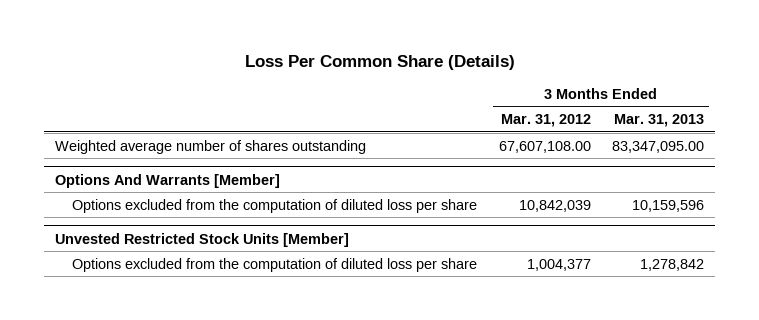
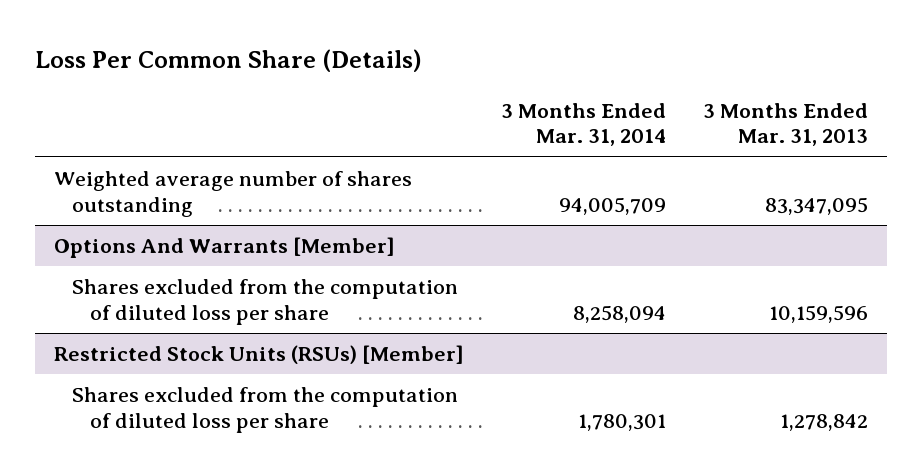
- | 3 Months Ended Mar. 31, 2012 | 3 Months Ended Mar. 31, 2013
+ | 3 Months Ended Mar. 31, 2014 | 3 Months Ended Mar. 31, 2013
- Weighted average number of shares outstanding | 67,607,108.00 | 83,347,095.00
+ Weighted average number of shares outstanding | 94,005,709 | 83,347,095
@ Options And Warrants [Member]
- Options excluded from the computation of diluted loss per share | 10,842,039 | 10,159,596
- Unvested Restricted Stock Units [Member]
- Options excluded from the computation of diluted loss per share | 1,004,377 | 1,278,842
@ Options And Warrants [Member]
+ Shares excluded from the computation of diluted loss per share | 8,258,094 | 10,159,596
+ Restricted Stock Units (RSUs) [Member]
+ Shares excluded from the computation of diluted loss per share | 1,780,301 | 1,278,842

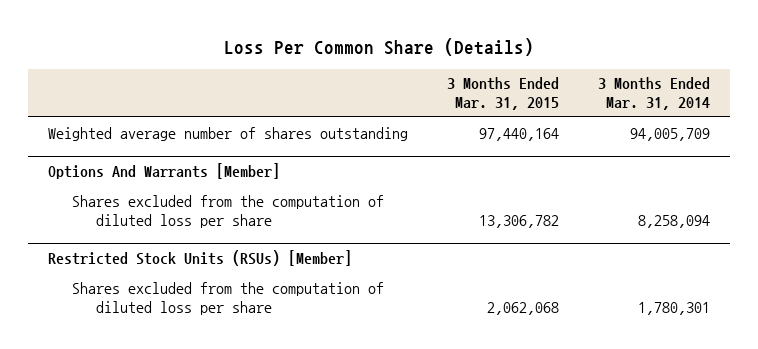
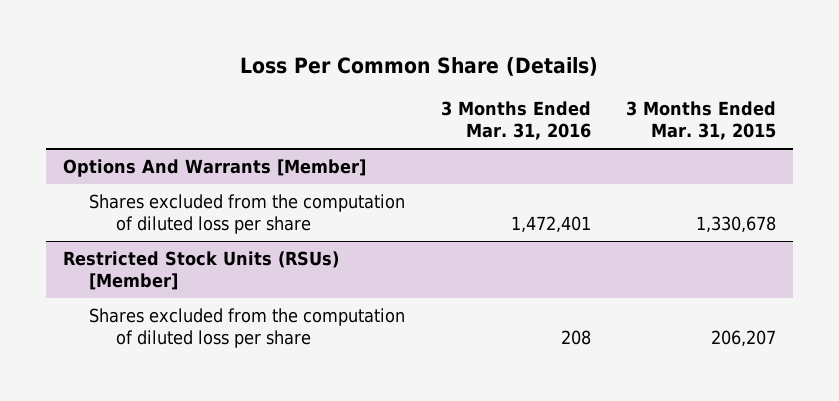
- | 3 Months Ended Mar. 31, 2015 | 3 Months Ended Mar. 31, 2014
+ | 3 Months Ended Mar. 31, 2016 | 3 Months Ended Mar. 31, 2015
- Weighted average number of shares outstanding | 97,440,164 | 94,005,709
@ Options And Warrants [Member]
- Shares excluded from the computation of diluted loss per share | 13,306,782 | 8,258,094
+ Shares excluded from the computation of diluted loss per share | 1,472,401 | 1,330,678
@ Restricted Stock Units (RSUs) [Member]
- Shares excluded from the computation of diluted loss per share | 2,062,068 | 1,780,301
+ Shares excluded from the computation of diluted loss per share | 208 | 206,207

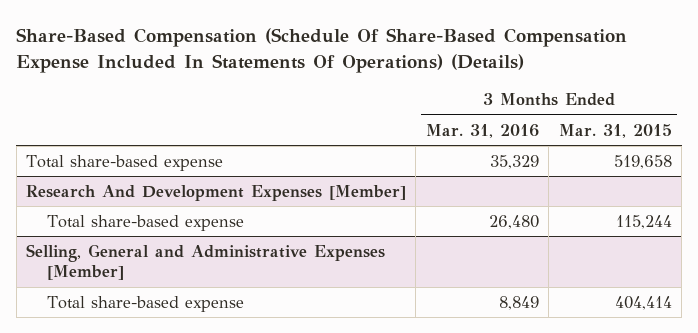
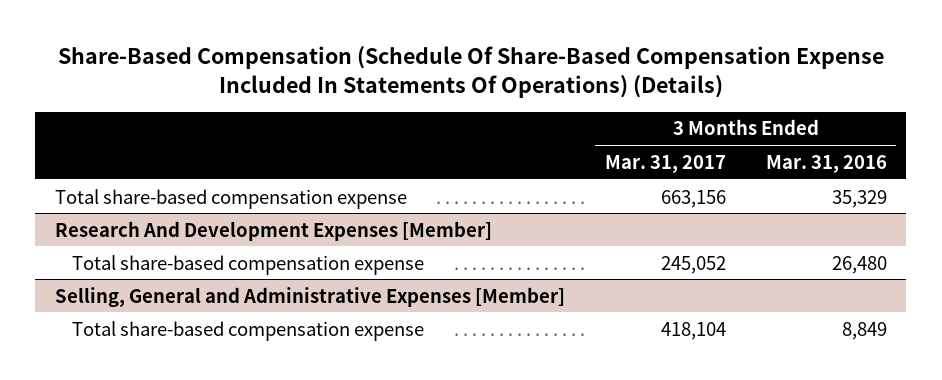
- | 3 Months Ended Mar. 31, 2016 | 3 Months Ended Mar. 31, 2015
+ | 3 Months Ended Mar. 31, 2017 | 3 Months Ended Mar. 31, 2016
- Total share-based expense | 35,329 | 519,658
+ Total share-based compensation expense | 663,156 | 35,329
@ Research And Development Expenses [Member]
- Total share-based expense | 26,480 | 115,244
+ Total share-based compensation expense | 245,052 | 26,480
@ Selling, General and Administrative Expenses [Member]
- Total share-based expense | 8,849 | 404,414
+ Total share-based compensation expense | 418,104 | 8,849

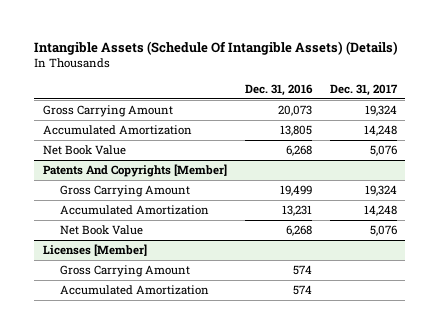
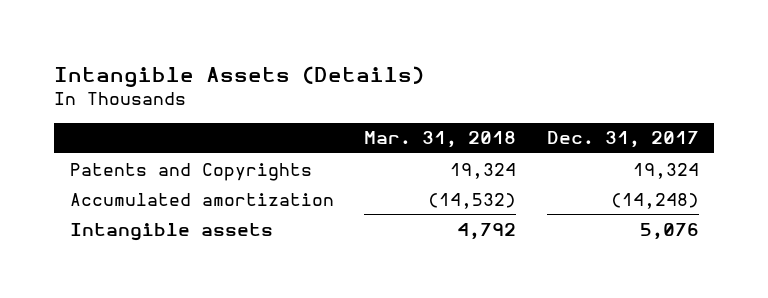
- Intangible Assets (Schedule Of Intangible Assets) (Details)
+ Intangible Assets (Details)
- | Dec. 31, 2016 | Dec. 31, 2017
+ | Mar. 31, 2018 | Dec. 31, 2017
- Gross Carrying Amount | 20,073 | 19,324
- Accumulated Amortization | 13,805 | 14,248
- Net Book Value | 6,268 | 5,076
- Patents And Copyrights [Member]
- Gross Carrying Amount | 19,499 | 19,324
- Accumulated Amortization | 13,231 | 14,248
- Net Book Value | 6,268 | 5,076
- Licenses [Member]
- Gross Carrying Amount | 574 |
- Accumulated Amortization | 574 |
+ Patents and Copyrights | 19,324 | 19,324
+ Accumulated amortization | (14,532) | (14,248)
+ Intangible assets | 4,792 | 5,076

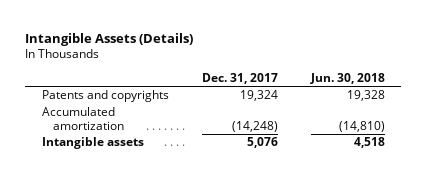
- | Mar. 31, 2018 | Dec. 31, 2017
+ | Dec. 31, 2017 | Jun. 30, 2018
- Patents and Copyrights | 19,324 | 19,324
+ Patents and copyrights | 19,324 | 19,328

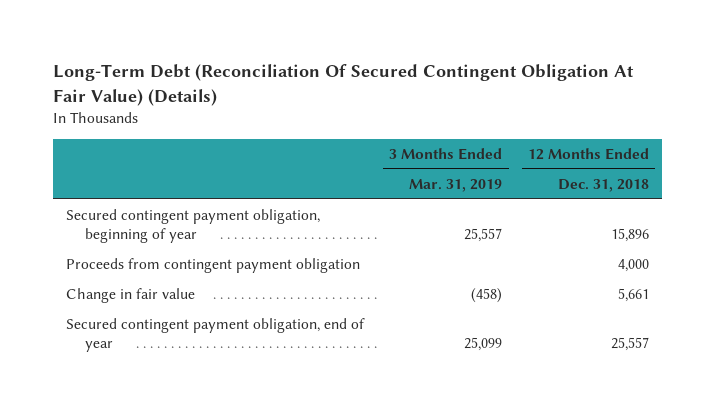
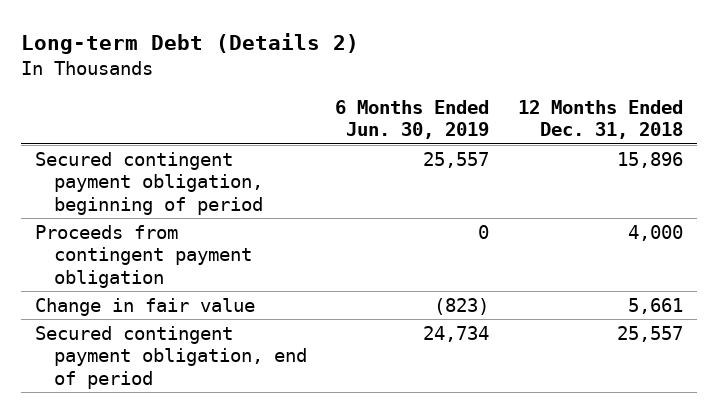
- Long-Term Debt (Reconciliation Of Secured Contingent Obligation At Fair Value) (Details)
+ Long-term Debt (Details 2)
- | 3 Months Ended Mar. 31, 2019 | 12 Months Ended Dec. 31, 2018
+ | 6 Months Ended Jun. 30, 2019 | 12 Months Ended Dec. 31, 2018
- Secured contingent payment obligation, beginning of year | 25,557 | 15,896
+ Secured contingent payment obligation, beginning of period | 25,557 | 15,896
- Secured contingent payment obligation, end of year | 25,099 | 25,557
+ Secured contingent payment obligation, end of period | 24,734 | 25,557

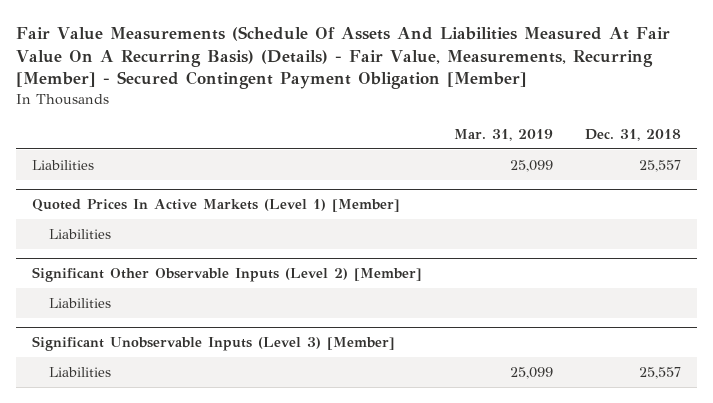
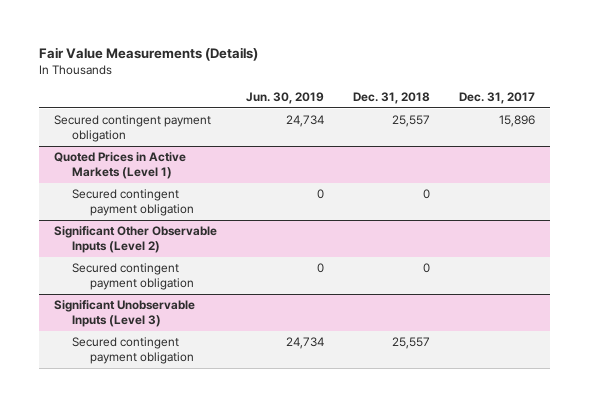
- Fair Value Measurements (Schedule Of Assets And Liabilities Measured At Fair Value On A Recurring Basis) (Details) - Fair Value, Measurements, Recurring [Member] - Secured Contingent Payment Obligation [Member]
+ Fair Value Measurements (Details)
- | Mar. 31, 2019 | Dec. 31, 2018
+ | Jun. 30, 2019 | Dec. 31, 2018 | Dec. 31, 2017
- Liabilities | 25,099 | 25,557
- Quoted Prices In Active Markets (Level 1) [Member]
- Liabilities
- Significant Other Observable Inputs (Level 2) [Member]
- Liabilities
- Significant Unobservable Inputs (Level 3) [Member]
- Liabilities | 25,099 | 25,557
+ Secured contingent payment obligation | 24,734 | 25,557 | 15,896
+ Quoted Prices in Active Markets (Level 1)
+ Secured contingent payment obligation | 0 | 0 |
+ Significant Other Observable Inputs (Level 2)
+ Secured contingent payment obligation | 0 | 0 |
+ Significant Unobservable Inputs (Level 3)
+ Secured contingent payment obligation | 24,734 | 25,557 |

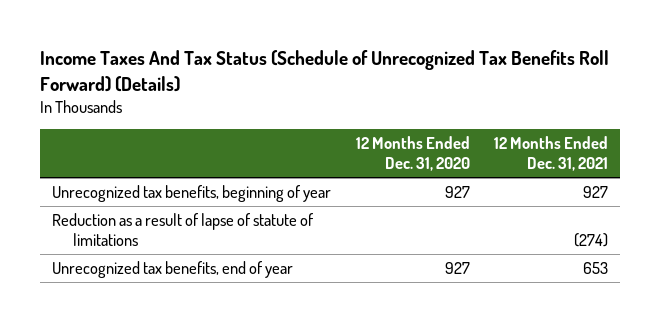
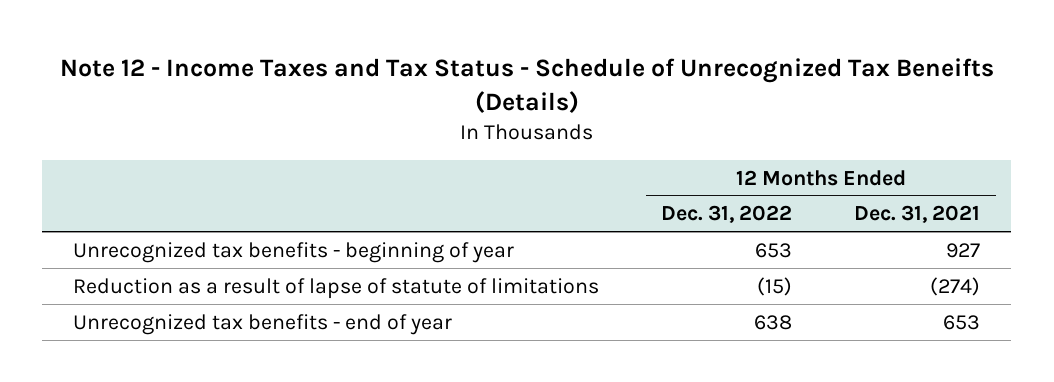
- Income Taxes And Tax Status (Schedule of Unrecognized Tax Benefits Roll Forward) (Details)
+ Note 12 - Income Taxes and Tax Status - Schedule of Unrecognized Tax Beneifts (Details)
- | 12 Months Ended Dec. 31, 2020 | 12 Months Ended Dec. 31, 2021
+ | 12 Months Ended Dec. 31, 2022 | 12 Months Ended Dec. 31, 2021
- Unrecognized tax benefits, beginning of year | 927 | 927
+ Unrecognized tax benefits - beginning of year | 653 | 927
- Unrecognized tax benefits, end of year | 927 | 653
+ Unrecognized tax benefits - end of year | 638 | 653

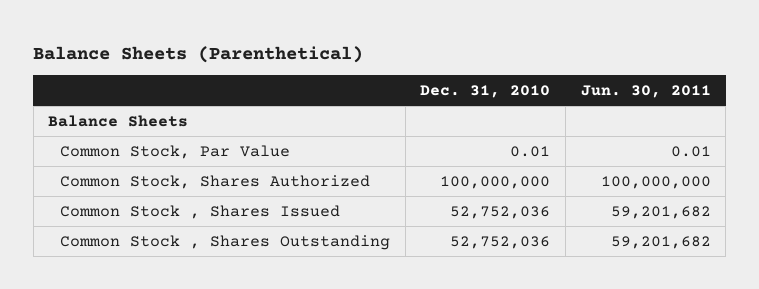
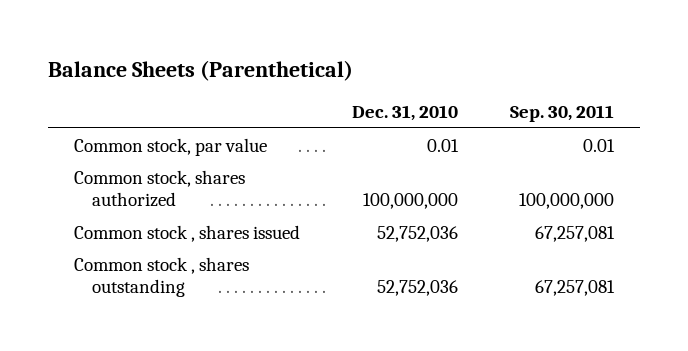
- | Dec. 31, 2010 | Jun. 30, 2011
+ | Dec. 31, 2010 | Sep. 30, 2011
- Balance Sheets
- Common Stock, Par Value | 0.01 | 0.01
- Common Stock, Shares Authorized | 100,000,000 | 100,000,000
- Common Stock , Shares Issued | 52,752,036 | 59,201,682
- Common Stock , Shares Outstanding | 52,752,036 | 59,201,682
+ Common stock, par value | 0.01 | 0.01
+ Common stock, shares authorized | 100,000,000 | 100,000,000
+ Common stock , shares issued | 52,752,036 | 67,257,081
+ Common stock , shares outstanding | 52,752,036 | 67,257,081

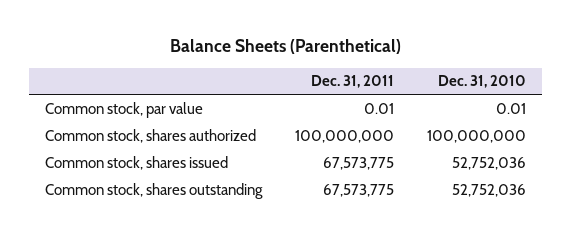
- | Dec. 31, 2010 | Sep. 30, 2011
+ | Dec. 31, 2011 | Dec. 31, 2010
- Common stock , shares issued | 52,752,036 | 67,257,081
- Common stock , shares outstanding | 52,752,036 | 67,257,081
+ Common stock, shares issued | 67,573,775 | 52,752,036
+ Common stock, shares outstanding | 67,573,775 | 52,752,036

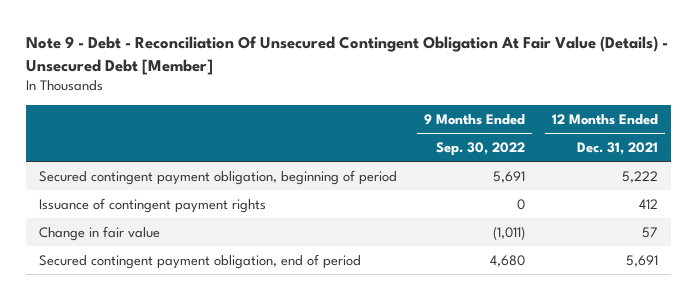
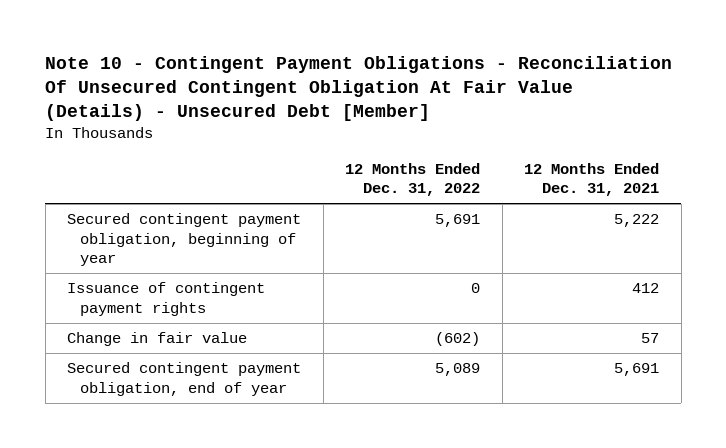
- Note 9 - Debt - Reconciliation Of Unsecured Contingent Obligation At Fair Value (Details) - Unsecured Debt [Member]
+ Note 10 - Contingent Payment Obligations - Reconciliation Of Unsecured Contingent Obligation At Fair Value (Details) - Unsecured Debt [Member]
- | 9 Months Ended Sep. 30, 2022 | 12 Months Ended Dec. 31, 2021
+ | 12 Months Ended Dec. 31, 2022 | 12 Months Ended Dec. 31, 2021
- Secured contingent payment obligation, beginning of period | 5,691 | 5,222
+ Secured contingent payment obligation, beginning of year | 5,691 | 5,222
- Secured contingent payment obligation, end of period | 4,680 | 5,691
+ Secured contingent payment obligation, end of year | 5,089 | 5,691

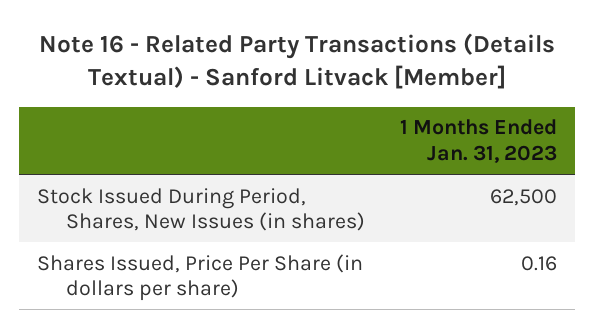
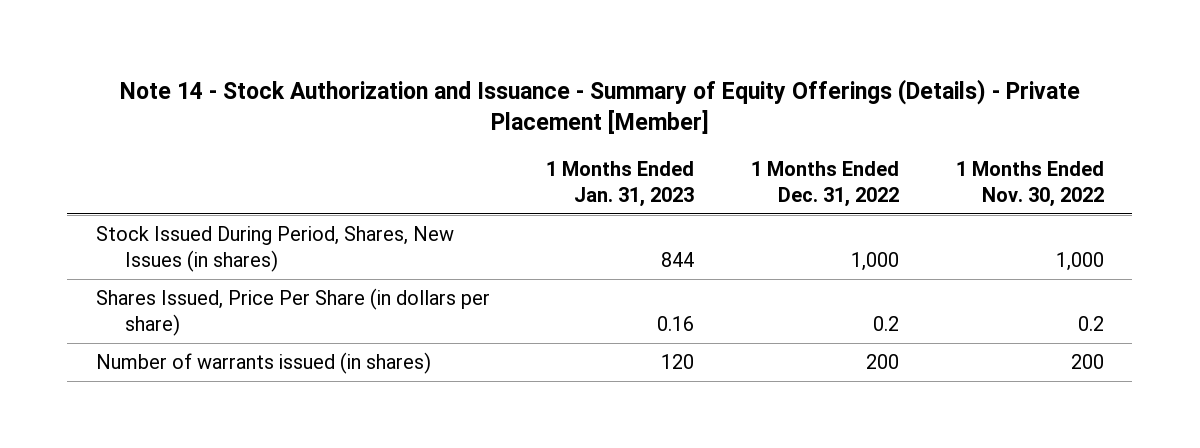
- Note 16 - Related Party Transactions (Details Textual) - Sanford Litvack [Member]
+ Note 14 - Stock Authorization and Issuance - Summary of Equity Offerings (Details) - Private Placement [Member]
- | 1 Months Ended Jan. 31, 2023
+ | 1 Months Ended Jan. 31, 2023 | 1 Months Ended Dec. 31, 2022 | 1 Months Ended Nov. 30, 2022
- Stock Issued During Period, Shares, New Issues (in shares) | 62,500
+ Stock Issued During Period, Shares, New Issues (in shares) | 844 | 1,000 | 1,000
+ Number of warrants issued (in shares) | 120 | 200 | 200

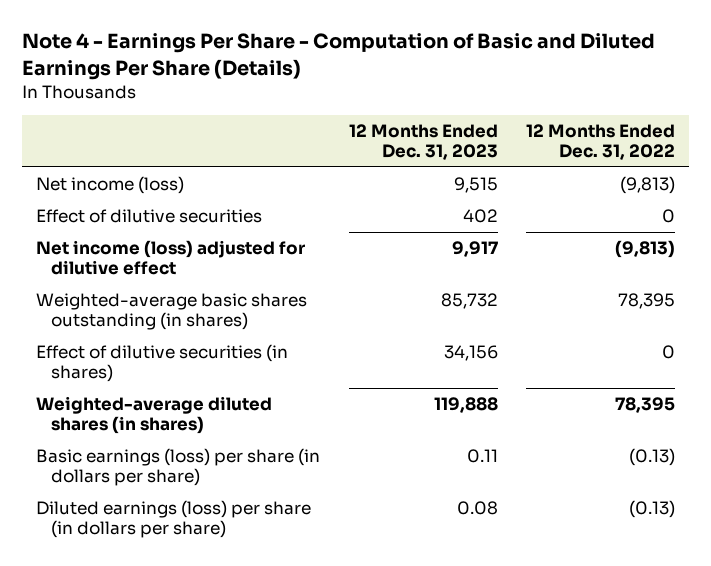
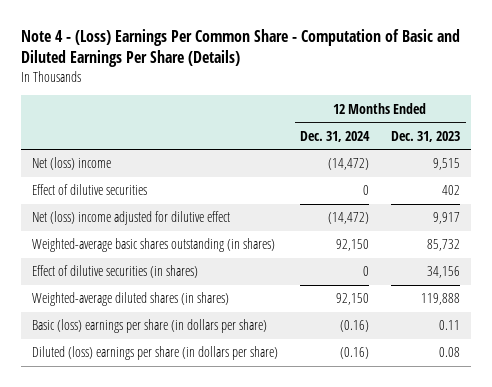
- Note 4 - Earnings Per Share - Computation of Basic and Diluted Earnings Per Share (Details)
+ Note 4 - (Loss) Earnings Per Common Share - Computation of Basic and Diluted Earnings Per Share (Details)
- | 12 Months Ended Dec. 31, 2023 | 12 Months Ended Dec. 31, 2022
+ | 12 Months Ended Dec. 31, 2024 | 12 Months Ended Dec. 31, 2023
- Net income (loss) | 9,515 | (9,813)
+ Net (loss) income | (14,472) | 9,515
- Net income (loss) adjusted for dilutive effect | 9,917 | (9,813)
+ Net (loss) income adjusted for dilutive effect | (14,472) | 9,917
- Basic earnings (loss) per share (in dollars per share) | 0.11 | (0.13)
- Diluted earnings (loss) per share (in dollars per share) | 0.08 | (0.13)
+ Basic (loss) earnings per share (in dollars per share) | (0.16) | 0.11
+ Diluted (loss) earnings per share (in dollars per share) | (0.16) | 0.08

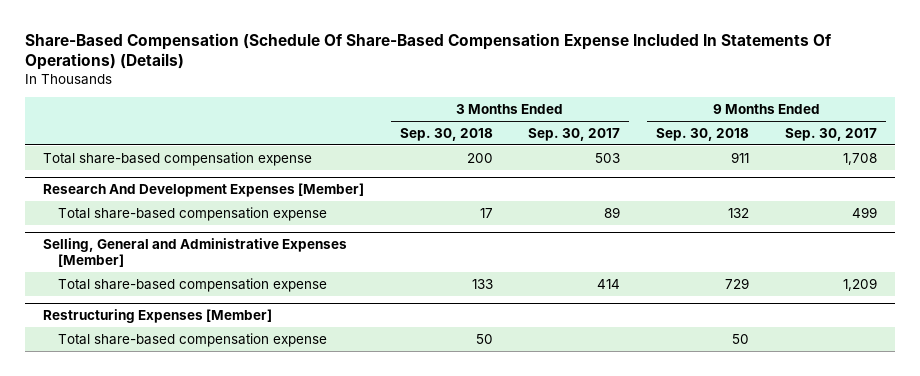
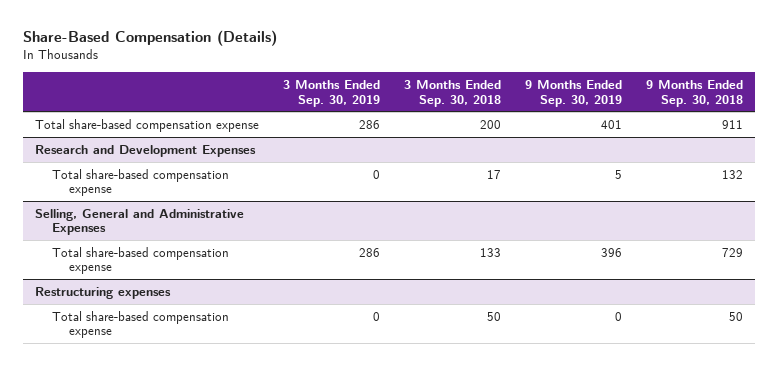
- Share-Based Compensation (Schedule Of Share-Based Compensation Expense Included In Statements Of Operations) (Details)
+ Share-Based Compensation (Details)
- | 3 Months Ended Sep. 30, 2018 | 3 Months Ended Sep. 30, 2017 | 9 Months Ended Sep. 30, 2018 | 9 Months Ended Sep. 30, 2017
+ | 3 Months Ended Sep. 30, 2019 | 3 Months Ended Sep. 30, 2018 | 9 Months Ended Sep. 30, 2019 | 9 Months Ended Sep. 30, 2018
- Research And Development Expenses [Member]
+ Research and Development Expenses
- Selling, General and Administrative Expenses [Member]
+ Selling, General and Administrative Expenses
- Restructuring Expenses [Member]
+ Restructuring expenses

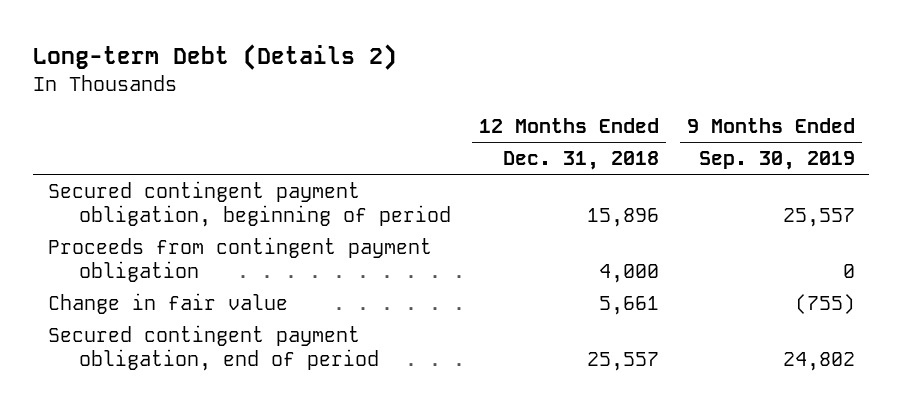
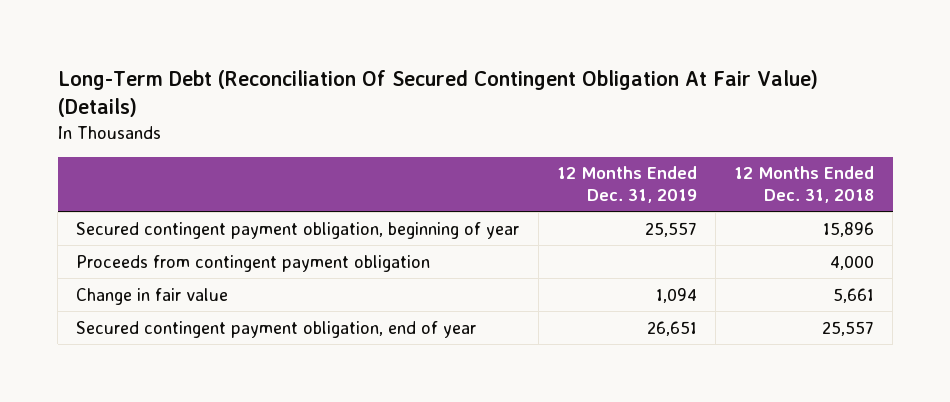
- Long-term Debt (Details 2)
+ Long-Term Debt (Reconciliation Of Secured Contingent Obligation At Fair Value) (Details)
- | 12 Months Ended Dec. 31, 2018 | 9 Months Ended Sep. 30, 2019
+ | 12 Months Ended Dec. 31, 2019 | 12 Months Ended Dec. 31, 2018
- Secured contingent payment obligation, beginning of period | 15,896 | 25,557
+ Secured contingent payment obligation, beginning of year | 25,557 | 15,896
- Secured contingent payment obligation, end of period | 25,557 | 24,802
+ Secured contingent payment obligation, end of year | 26,651 | 25,557

